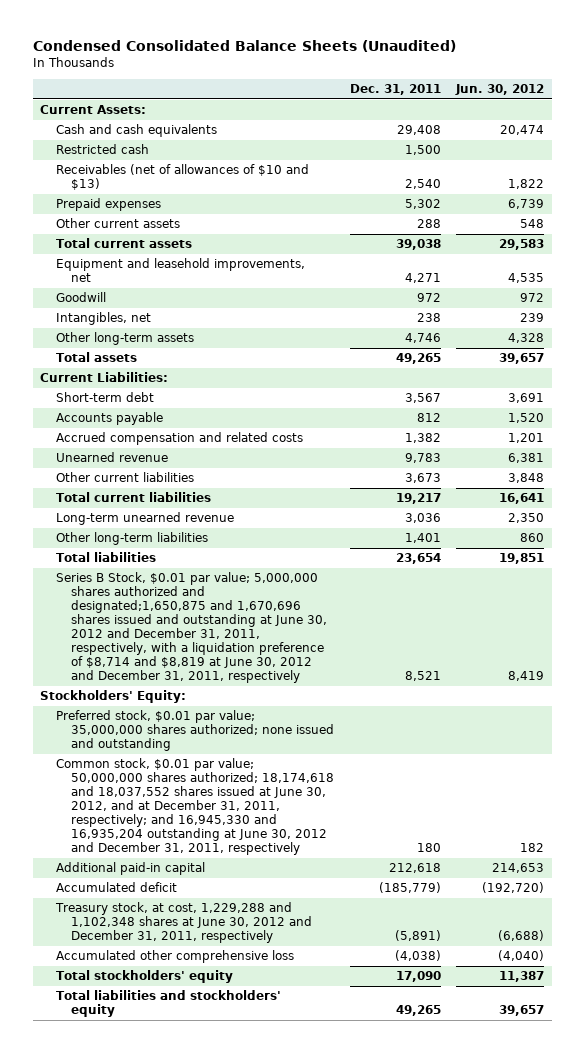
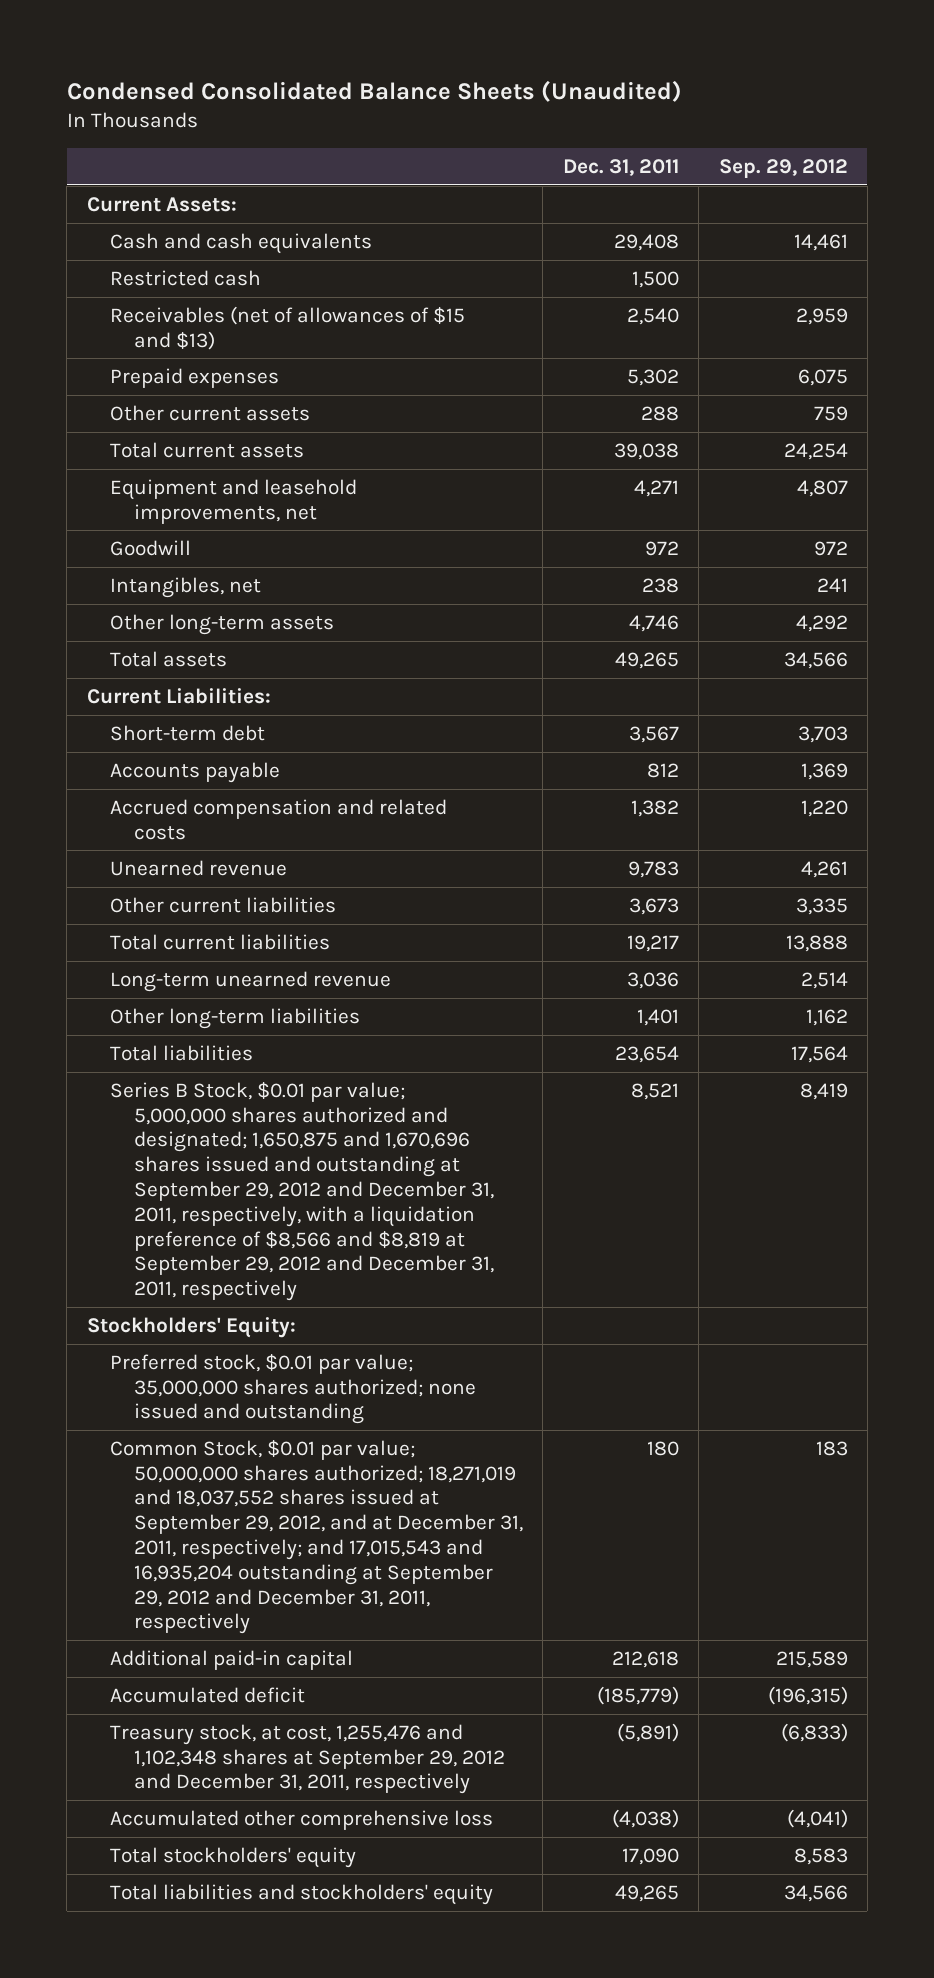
- | Dec. 31, 2011 | Jun. 30, 2012
+ | Dec. 31, 2011 | Sep. 29, 2012
- Receivables (net of allowances of $10 and $13) | 2,540 | 1,822
+ Receivables (net of allowances of $15 and $13) | 2,540 | 2,959
- Series B Stock, $0.01 par value; 5,000,000 shares authorized and designated;1,650,875 and 1,670,696 shares issued and outstanding at June 30, 2012 and December 31, 2011, respectively, with a liquidation preference of $8,714 and $8,819 at June 30, 2012 and December 31, 2011, respectively | 8,521 | 8,419
+ Series B Stock, $0.01 par value; 5,000,000 shares authorized and designated; 1,650,875 and 1,670,696 shares issued and outstanding at September 29, 2012 and December 31, 2011, respectively, with a liquidation preference of $8,566 and $8,819 at September 29, 2012 and December 31, 2011, respectively | 8,521 | 8,419
- Common stock, $0.01 par value; 50,000,000 shares authorized; 18,174,618 and 18,037,552 shares issued at June 30, 2012, and at December 31, 2011, respectively; and 16,945,330 and 16,935,204 outstanding at June 30, 2012 and December 31, 2011, respectively | 180 | 182
+ Common Stock, $0.01 par value; 50,000,000 shares authorized; 18,271,019 and 18,037,552 shares issued at September 29, 2012, and at December 31, 2011, respectively; and 17,015,543 and 16,935,204 outstanding at September 29, 2012 and December 31, 2011, respectively | 180 | 183
- Treasury stock, at cost, 1,229,288 and 1,102,348 shares at June 30, 2012 and December 31, 2011, respectively | (5,891) | (6,688)
+ Treasury stock, at cost, 1,255,476 and 1,102,348 shares at September 29, 2012 and December 31, 2011, respectively | (5,891) | (6,833)

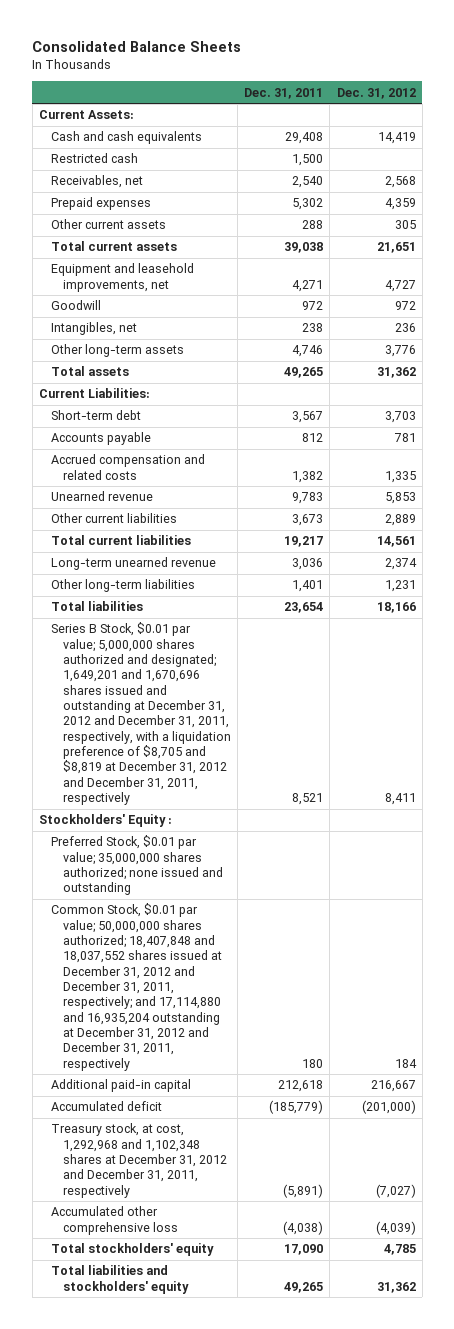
- Condensed Consolidated Balance Sheets (Unaudited)
+ Consolidated Balance Sheets
- | Dec. 31, 2011 | Sep. 29, 2012
+ | Dec. 31, 2011 | Dec. 31, 2012
- Receivables (net of allowances of $15 and $13) | 2,540 | 2,959
+ Receivables, net | 2,540 | 2,568
- Series B Stock, $0.01 par value; 5,000,000 shares authorized and designated; 1,650,875 and 1,670,696 shares issued and outstanding at September 29, 2012 and December 31, 2011, respectively, with a liquidation preference of $8,566 and $8,819 at September 29, 2012 and December 31, 2011, respectively | 8,521 | 8,419
- Stockholders' Equity:
- Preferred stock, $0.01 par value; 35,000,000 shares authorized; none issued and outstanding
- Common Stock, $0.01 par value; 50,000,000 shares authorized; 18,271,019 and 18,037,552 shares issued at September 29, 2012, and at December 31, 2011, respectively; and 17,015,543 and 16,935,204 outstanding at September 29, 2012 and December 31, 2011, respectively | 180 | 183
+ Series B Stock, $0.01 par value; 5,000,000 shares authorized and designated; 1,649,201 and 1,670,696 shares issued and outstanding at December 31, 2012 and December 31, 2011, respectively, with a liquidation preference of $8,705 and $8,819 at December 31, 2012 and December 31, 2011, respectively | 8,521 | 8,411
+ Stockholders' Equity :
+ Preferred Stock, $0.01 par value; 35,000,000 shares authorized; none issued and outstanding
+ Common Stock, $0.01 par value; 50,000,000 shares authorized; 18,407,848 and 18,037,552 shares issued at December 31, 2012 and December 31, 2011, respectively; and 17,114,880 and 16,935,204 outstanding at December 31, 2012 and December 31, 2011, respectively | 180 | 184
- Treasury stock, at cost, 1,255,476 and 1,102,348 shares at September 29, 2012 and December 31, 2011, respectively | (5,891) | (6,833)
+ Treasury stock, at cost, 1,292,968 and 1,102,348 shares at December 31, 2012 and December 31, 2011, respectively | (5,891) | (7,027)

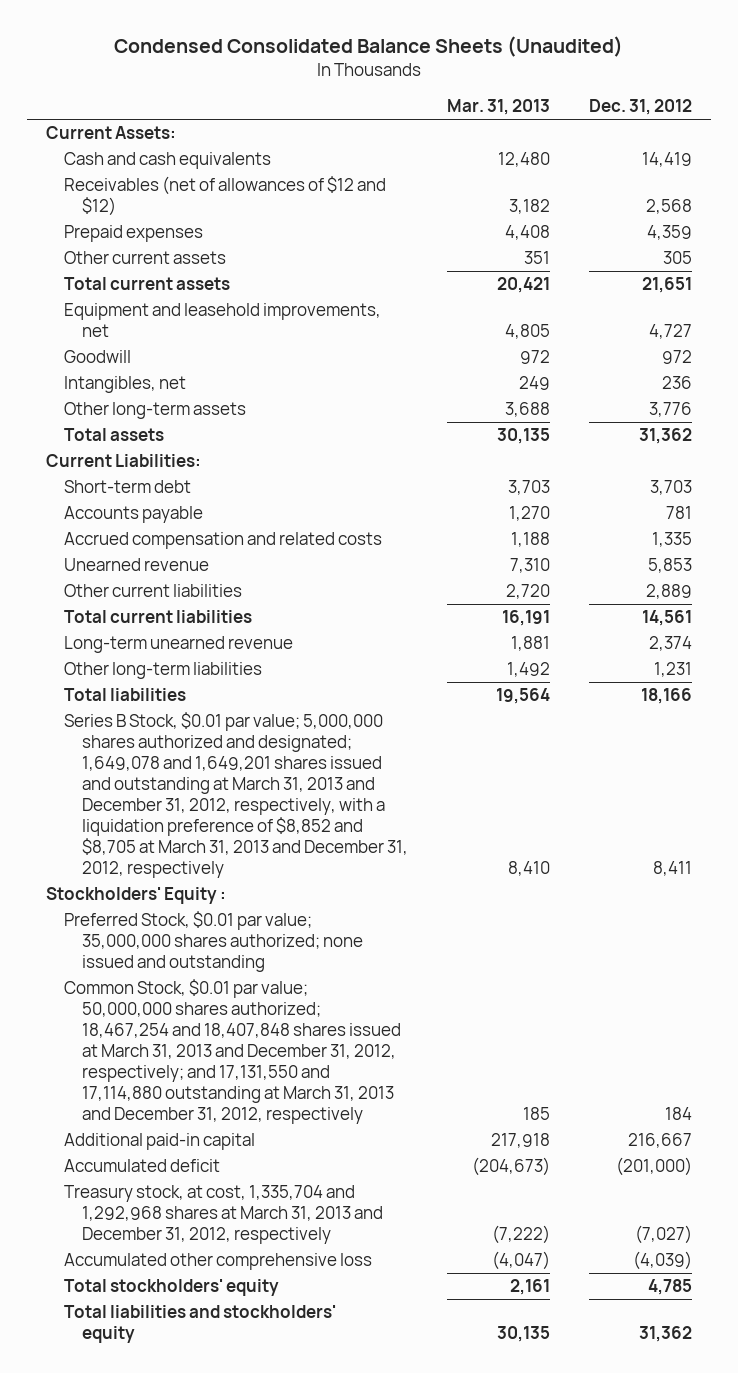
- Consolidated Balance Sheets
+ Condensed Consolidated Balance Sheets (Unaudited)
- | Dec. 31, 2011 | Dec. 31, 2012
+ | Mar. 31, 2013 | Dec. 31, 2012
- Restricted cash | 1,500 |
- Receivables, net | 2,540 | 2,568
+ Receivables (net of allowances of $12 and $12) | 3,182 | 2,568
- Series B Stock, $0.01 par value; 5,000,000 shares authorized and designated; 1,649,201 and 1,670,696 shares issued and outstanding at December 31, 2012 and December 31, 2011, respectively, with a liquidation preference of $8,705 and $8,819 at December 31, 2012 and December 31, 2011, respectively | 8,521 | 8,411
+ Series B Stock, $0.01 par value; 5,000,000 shares authorized and designated; 1,649,078 and 1,649,201 shares issued and outstanding at March 31, 2013 and December 31, 2012, respectively, with a liquidation preference of $8,852 and $8,705 at March 31, 2013 and December 31, 2012, respectively | 8,410 | 8,411
- Common Stock, $0.01 par value; 50,000,000 shares authorized; 18,407,848 and 18,037,552 shares issued at December 31, 2012 and December 31, 2011, respectively; and 17,114,880 and 16,935,204 outstanding at December 31, 2012 and December 31, 2011, respectively | 180 | 184
+ Common Stock, $0.01 par value; 50,000,000 shares authorized; 18,467,254 and 18,407,848 shares issued at March 31, 2013 and December 31, 2012, respectively; and 17,131,550 and 17,114,880 outstanding at March 31, 2013 and December 31, 2012, respectively | 185 | 184
- Treasury stock, at cost, 1,292,968 and 1,102,348 shares at December 31, 2012 and December 31, 2011, respectively | (5,891) | (7,027)
+ Treasury stock, at cost, 1,335,704 and 1,292,968 shares at March 31, 2013 and December 31, 2012, respectively | (7,222) | (7,027)

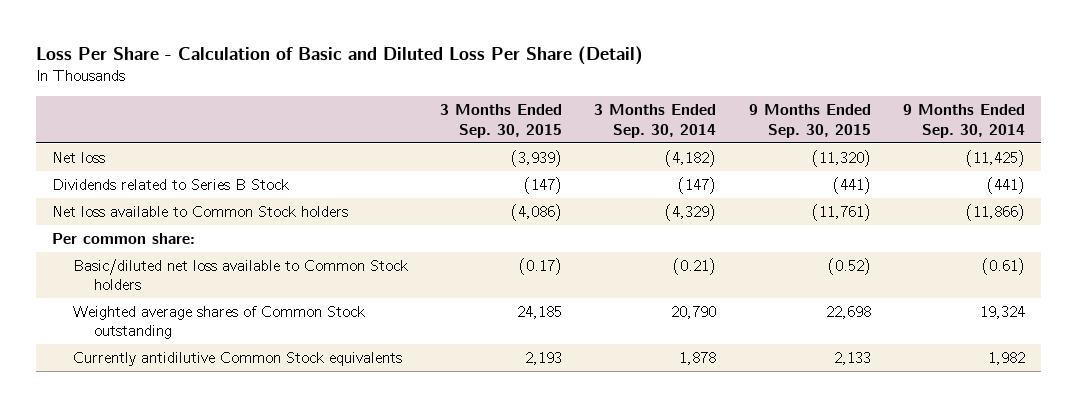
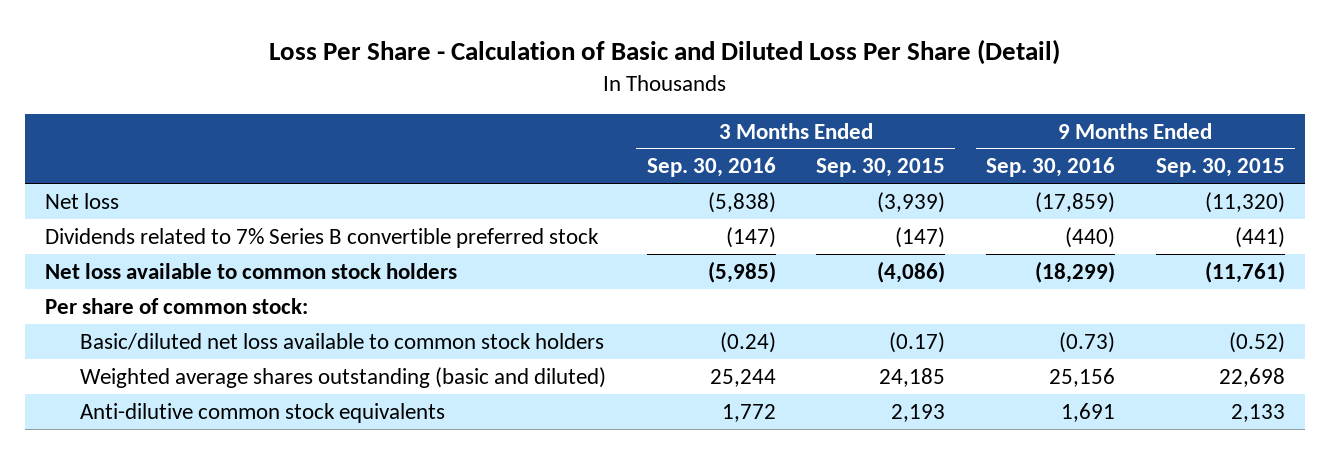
- | 3 Months Ended Sep. 30, 2015 | 3 Months Ended Sep. 30, 2014 | 9 Months Ended Sep. 30, 2015 | 9 Months Ended Sep. 30, 2014
+ | 3 Months Ended Sep. 30, 2016 | 3 Months Ended Sep. 30, 2015 | 9 Months Ended Sep. 30, 2016 | 9 Months Ended Sep. 30, 2015
- Dividends related to Series B Stock | (147) | (147) | (441) | (441)
- Net loss available to Common Stock holders | (4,086) | (4,329) | (11,761) | (11,866)
- Per common share:
- Basic/diluted net loss available to Common Stock holders | (0.17) | (0.21) | (0.52) | (0.61)
- Weighted average shares of Common Stock outstanding | 24,185 | 20,790 | 22,698 | 19,324
- Currently antidilutive Common Stock equivalents | 2,193 | 1,878 | 2,133 | 1,982
+ Dividends related to 7% Series B convertible preferred stock | (147) | (147) | (440) | (441)
+ Net loss available to common stock holders | (5,985) | (4,086) | (18,299) | (11,761)
+ Per share of common stock:
+ Basic/diluted net loss available to common stock holders | (0.24) | (0.17) | (0.73) | (0.52)
+ Weighted average shares outstanding (basic and diluted) | 25,244 | 24,185 | 25,156 | 22,698
+ Anti-dilutive common stock equivalents | 1,772 | 2,193 | 1,691 | 2,133

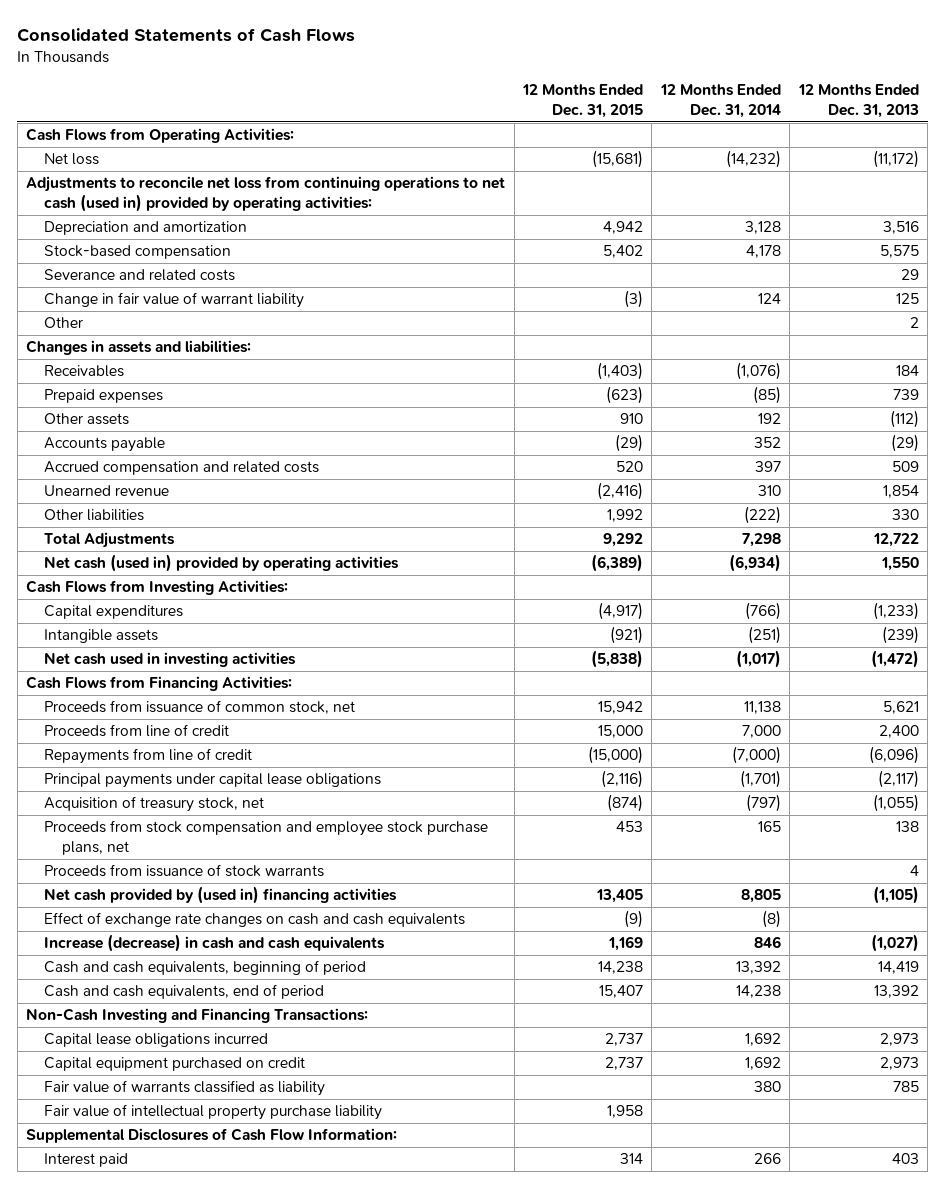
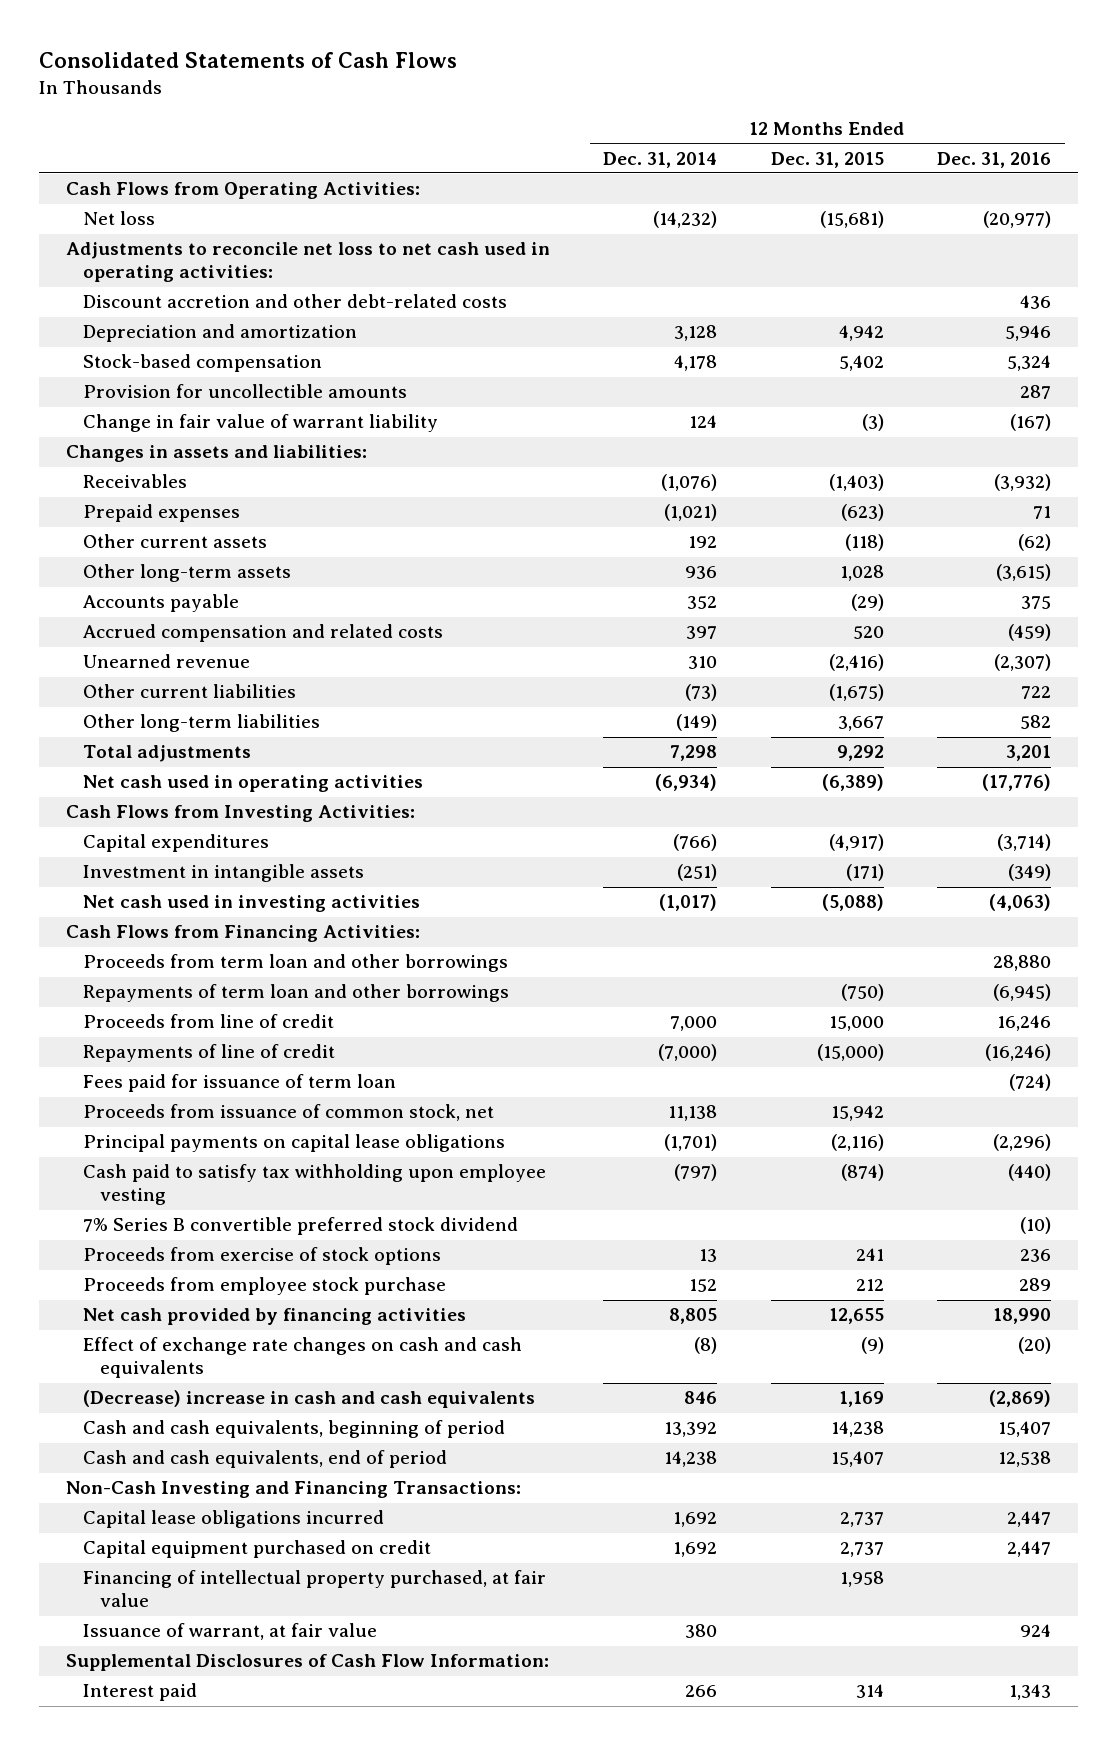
- | 12 Months Ended Dec. 31, 2015 | 12 Months Ended Dec. 31, 2014 | 12 Months Ended Dec. 31, 2013
+ | 12 Months Ended Dec. 31, 2014 | 12 Months Ended Dec. 31, 2015 | 12 Months Ended Dec. 31, 2016
- Adjustments to reconcile net loss from continuing operations to net cash (used in) provided by operating activities:
+ Adjustments to reconcile net loss to net cash used in operating activities:
+ Discount accretion and other debt-related costs | | | 436
- Severance and related costs | | | 29
+ Provision for uncollectible amounts | | | 287
- Other | | | 2
- Prepaid expenses | (623) | (85) | 739
- Other assets | 910 | 192 | (112)
+ Prepaid expenses | (1,021) | (623) | 71
+ Other current assets | 192 | (118) | (62)
+ Other long-term assets | 936 | 1,028 | (3,615)
- Other liabilities | 1,992 | (222) | 330
- Total Adjustments | 9,292 | 7,298 | 12,722
- Net cash (used in) provided by operating activities | (6,389) | (6,934) | 1,550
+ Other current liabilities | (73) | (1,675) | 722
+ Other long-term liabilities | (149) | 3,667 | 582
+ Total adjustments | 7,298 | 9,292 | 3,201
+ Net cash used in operating activities | (6,934) | (6,389) | (17,776)
- Intangible assets | (921) | (251) | (239)
- Net cash used in investing activities | (5,838) | (1,017) | (1,472)
+ Investment in intangible assets | (251) | (171) | (349)
+ Net cash used in investing activities | (1,017) | (5,088) | (4,063)
+ Proceeds from term loan and other borrowings | | | 28,880
+ Repayments of term loan and other borrowings | | (750) | (6,945)
- Repayments from line of credit | (15,000) | (7,000) | (6,096)
- Principal payments under capital lease obligations | (2,116) | (1,701) | (2,117)
- Acquisition of treasury stock, net | (874) | (797) | (1,055)
- Proceeds from stock compensation and employee stock purchase plans, net | 453 | 165 | 138
- Proceeds from issuance of stock warrants | | | 4
- Net cash provided by (used in) financing activities | 13,405 | 8,805 | (1,105)
+ Repayments of line of credit | (7,000) | (15,000) | (16,246)
+ Fees paid for issuance of term loan | | | (724)
moved down: Proceeds from issuance of common stock, net | 11,138 | 15,942 |
+ Principal payments on capital lease obligations | (1,701) | (2,116) | (2,296)
+ Cash paid to satisfy tax withholding upon employee vesting | (797) | (874) | (440)
+ 7% Series B convertible preferred stock dividend | | | (10)
+ Proceeds from exercise of stock options | 13 | 241 | 236
+ Proceeds from employee stock purchase | 152 | 212 | 289
+ Net cash provided by financing activities | 8,805 | 12,655 | 18,990
- Increase (decrease) in cash and cash equivalents | 1,169 | 846 | (1,027)
+ (Decrease) increase in cash and cash equivalents | 846 | 1,169 | (2,869)
- Fair value of warrants classified as liability | | 380 | 785
- Fair value of intellectual property purchase liability | 1,958 | |
+ Financing of intellectual property purchased, at fair value | | 1,958 |
+ Issuance of warrant, at fair value | 380 | | 924

